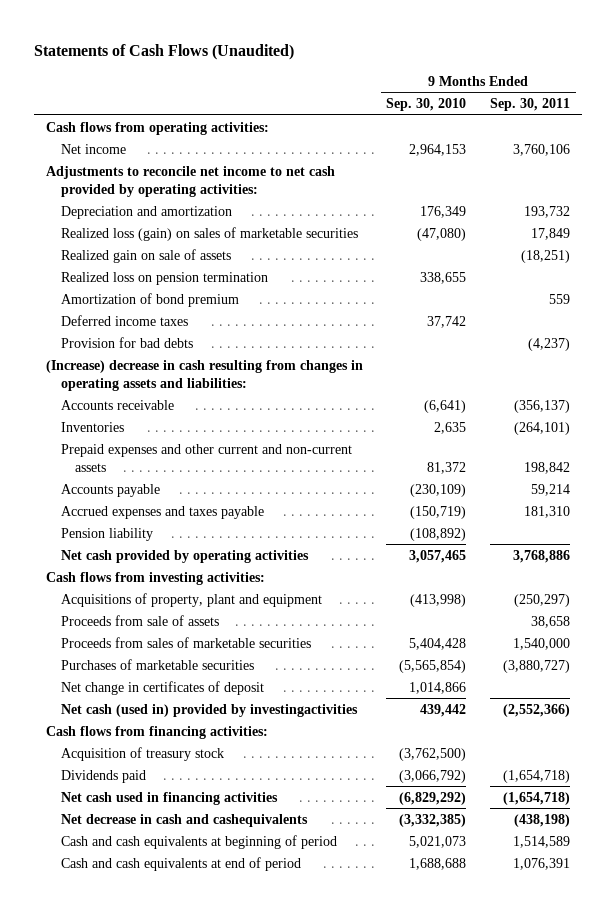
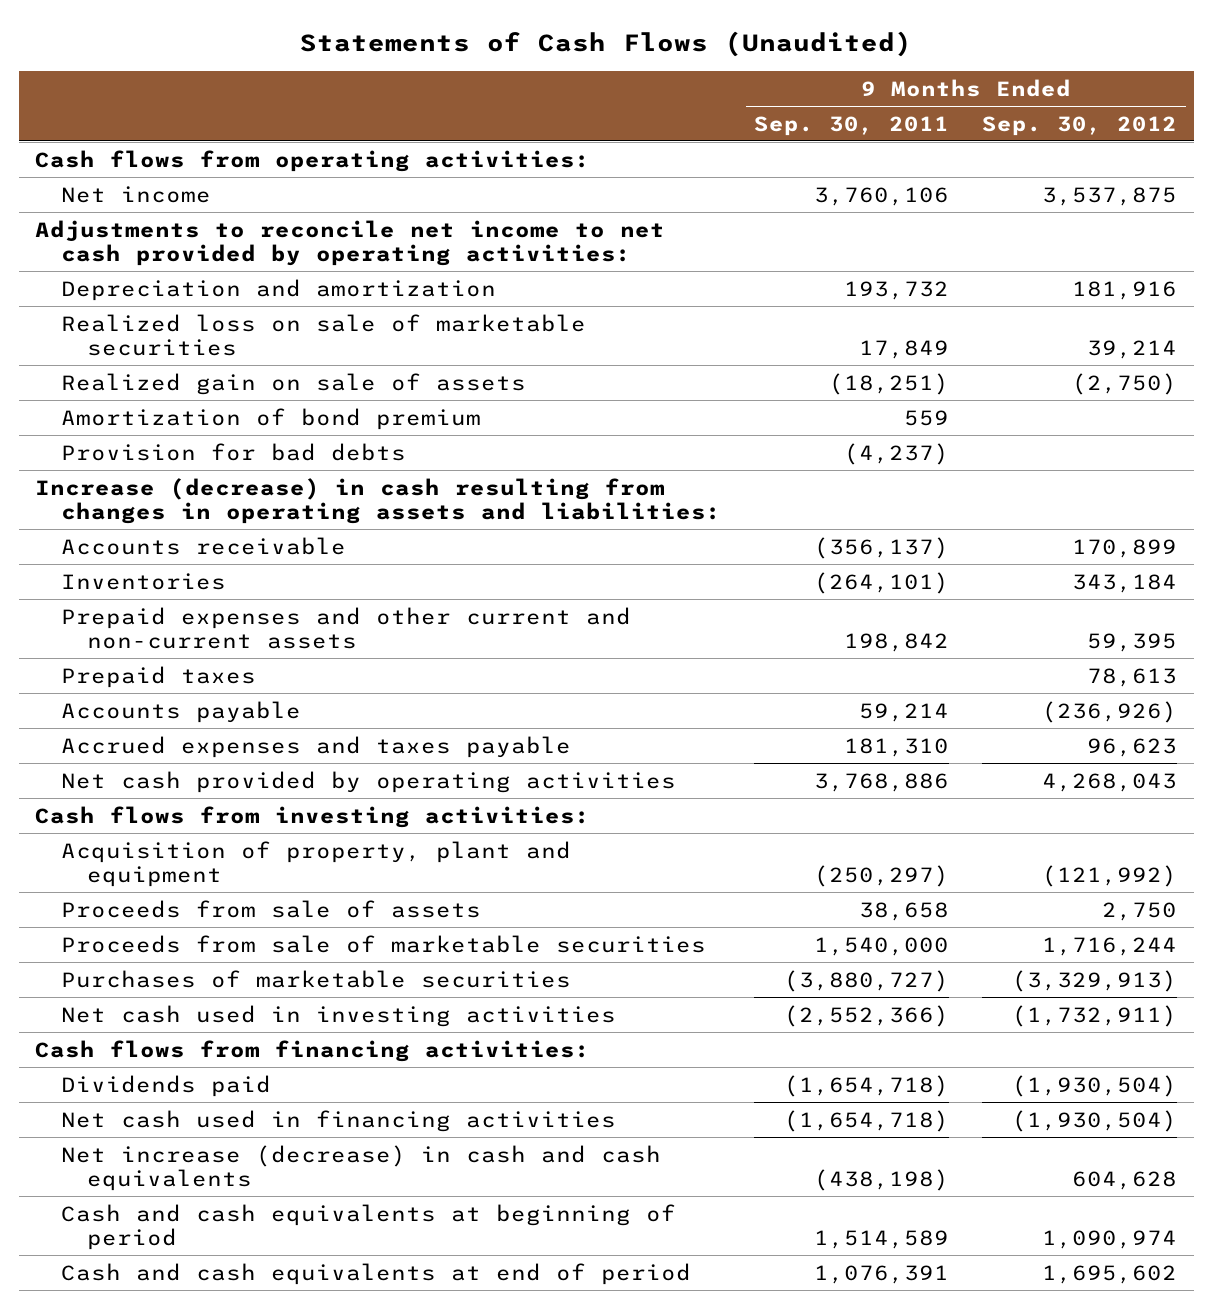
- | 9 Months Ended Sep. 30, 2010 | 9 Months Ended Sep. 30, 2011
+ | 9 Months Ended Sep. 30, 2011 | 9 Months Ended Sep. 30, 2012
- Realized loss (gain) on sales of marketable securities | (47,080) | 17,849
+ Realized loss on sale of marketable securities | 17,849 | 39,214
- Realized loss on pension termination | 338,655 |
- Deferred income taxes | 37,742 |
- (Increase) decrease in cash resulting from changes in operating assets and liabilities:
+ Increase (decrease) in cash resulting from changes in operating assets and liabilities:
+ Prepaid taxes | | 78,613
- Pension liability | (108,892) |
- Acquisitions of property, plant and equipment | (413,998) | (250,297)
+ Acquisition of property, plant and equipment | (250,297) | (121,992)
- Proceeds from sales of marketable securities | 5,404,428 | 1,540,000
+ Proceeds from sale of marketable securities | 1,540,000 | 1,716,244
- Net change in certificates of deposit | 1,014,866 |
- Net cash (used in) provided by investingactivities | 439,442 | (2,552,366)
+ Net cash used in investing activities | (2,552,366) | (1,732,911)
- Acquisition of treasury stock | (3,762,500) |
- Net decrease in cash and cashequivalents | (3,332,385) | (438,198)
+ Net increase (decrease) in cash and cash equivalents | (438,198) | 604,628

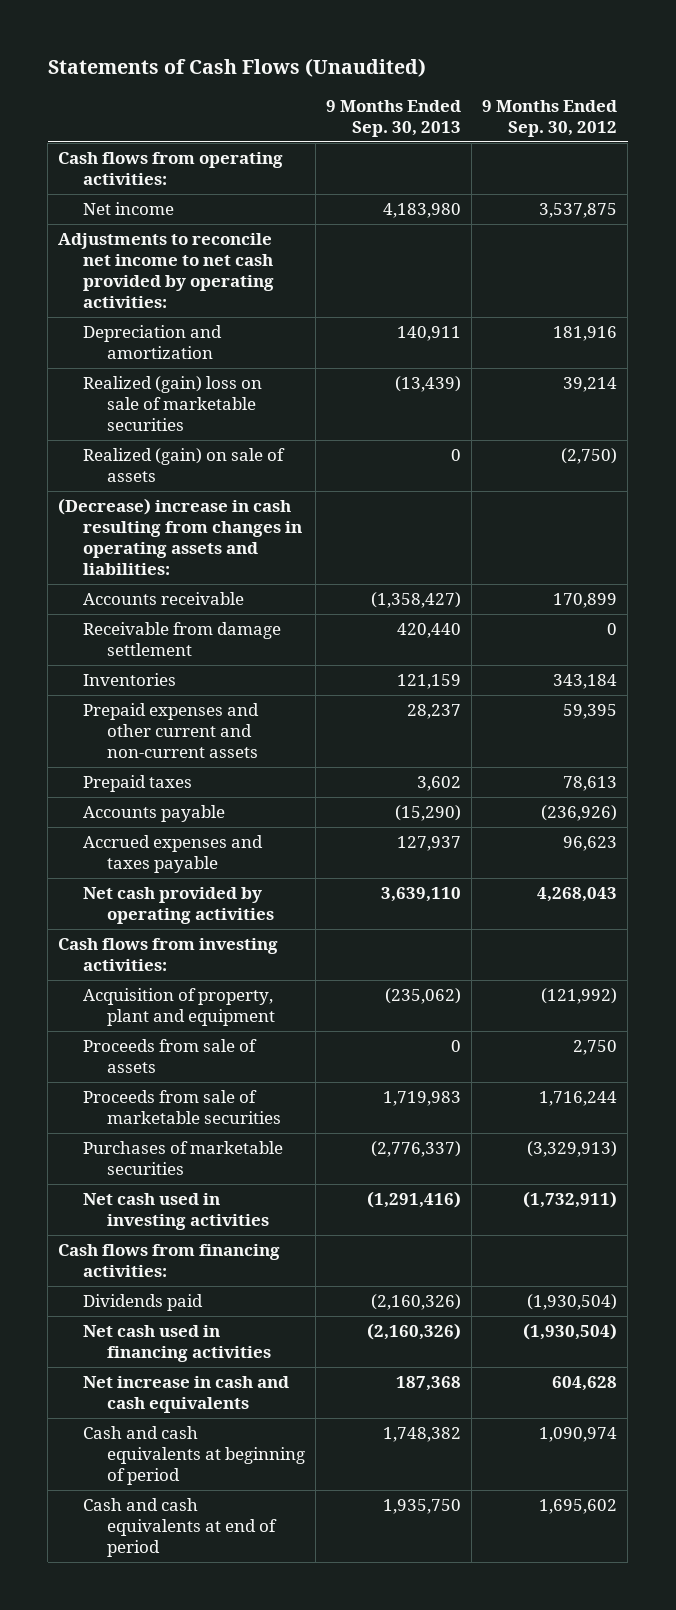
- | 9 Months Ended Sep. 30, 2011 | 9 Months Ended Sep. 30, 2012
+ | 9 Months Ended Sep. 30, 2013 | 9 Months Ended Sep. 30, 2012
- Realized loss on sale of marketable securities | 17,849 | 39,214
- Realized gain on sale of assets | (18,251) | (2,750)
- Amortization of bond premium | 559 |
- Provision for bad debts | (4,237) |
- Increase (decrease) in cash resulting from changes in operating assets and liabilities:
+ Realized (gain) loss on sale of marketable securities | (13,439) | 39,214
+ Realized (gain) on sale of assets | 0 | (2,750)
+ (Decrease) increase in cash resulting from changes in operating assets and liabilities:
+ Receivable from damage settlement | 420,440 | 0
- Net increase (decrease) in cash and cash equivalents | (438,198) | 604,628
+ Net increase in cash and cash equivalents | 187,368 | 604,628

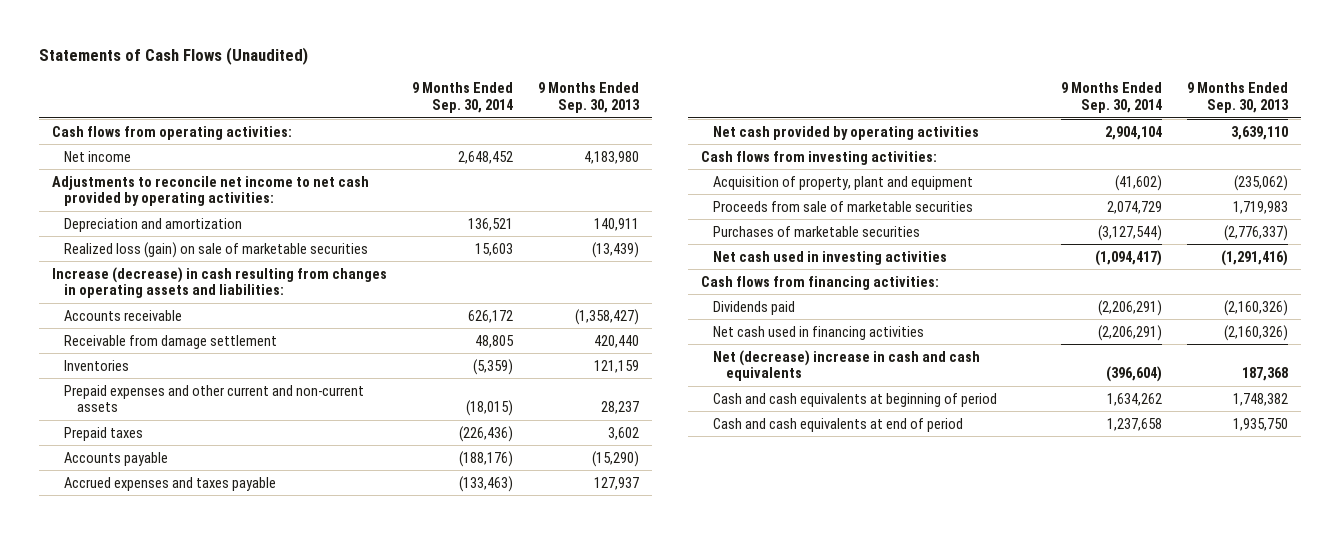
- | 9 Months Ended Sep. 30, 2013 | 9 Months Ended Sep. 30, 2012
+ | 9 Months Ended Sep. 30, 2014 | 9 Months Ended Sep. 30, 2013
- Realized (gain) loss on sale of marketable securities | (13,439) | 39,214
- Realized (gain) on sale of assets | 0 | (2,750)
- (Decrease) increase in cash resulting from changes in operating assets and liabilities:
+ Realized loss (gain) on sale of marketable securities | 15,603 | (13,439)
+ Increase (decrease) in cash resulting from changes in operating assets and liabilities:
- Proceeds from sale of assets | 0 | 2,750
- Net increase in cash and cash equivalents | 187,368 | 604,628
+ Net (decrease) increase in cash and cash equivalents | (396,604) | 187,368

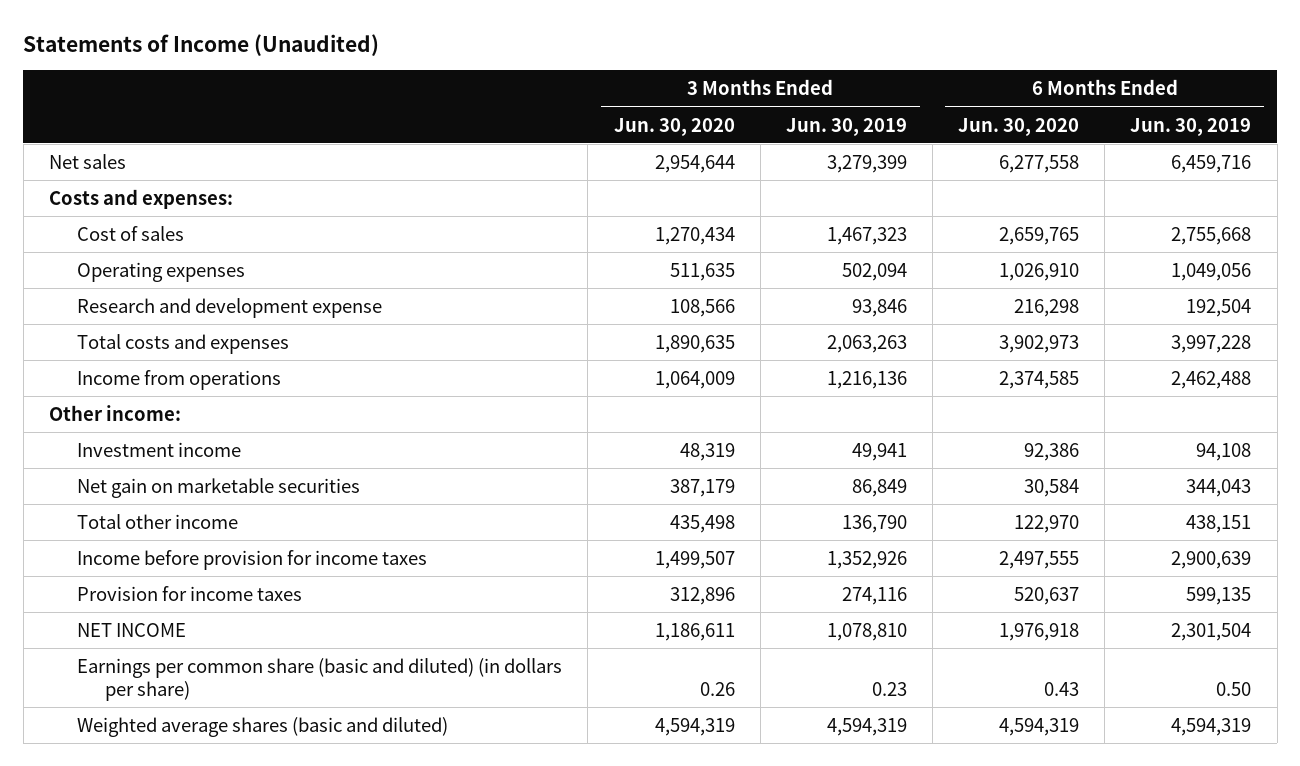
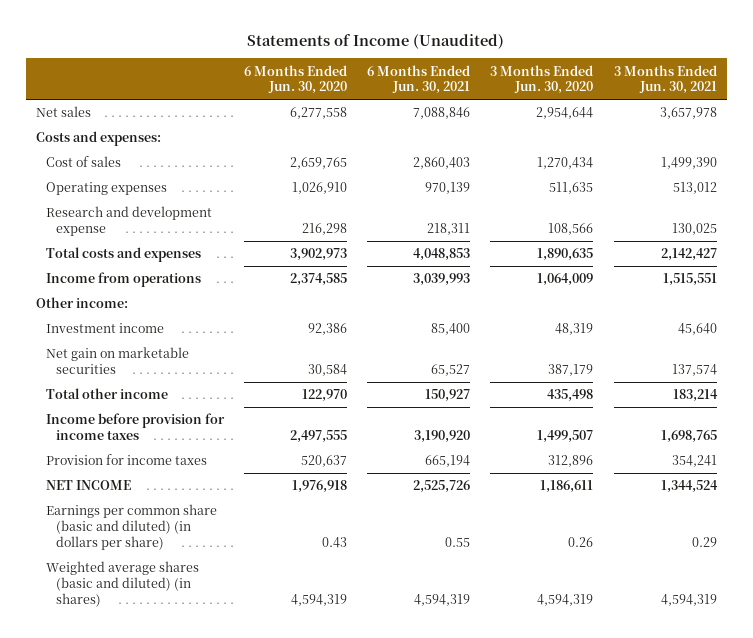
- | 3 Months Ended Jun. 30, 2020 | 3 Months Ended Jun. 30, 2019 | 6 Months Ended Jun. 30, 2020 | 6 Months Ended Jun. 30, 2019
+ | 6 Months Ended Jun. 30, 2020 | 6 Months Ended Jun. 30, 2021 | 3 Months Ended Jun. 30, 2020 | 3 Months Ended Jun. 30, 2021
- Weighted average shares (basic and diluted) | 4,594,319 | 4,594,319 | 4,594,319 | 4,594,319
+ Weighted average shares (basic and diluted) (in shares) | 4,594,319 | 4,594,319 | 4,594,319 | 4,594,319

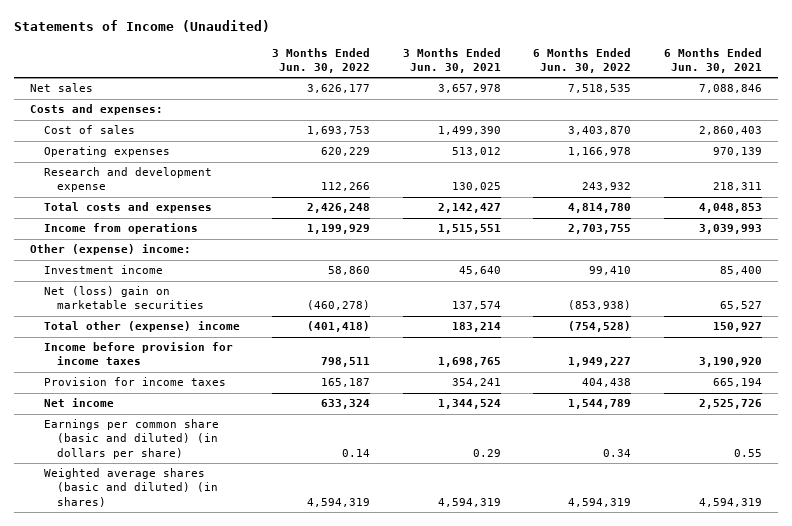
- | 6 Months Ended Jun. 30, 2020 | 6 Months Ended Jun. 30, 2021 | 3 Months Ended Jun. 30, 2020 | 3 Months Ended Jun. 30, 2021
+ | 3 Months Ended Jun. 30, 2022 | 3 Months Ended Jun. 30, 2021 | 6 Months Ended Jun. 30, 2022 | 6 Months Ended Jun. 30, 2021
- Other income:
+ Other (expense) income:
- Net gain on marketable securities | 30,584 | 65,527 | 387,179 | 137,574
- Total other income | 122,970 | 150,927 | 435,498 | 183,214
+ Net (loss) gain on marketable securities | (460,278) | 137,574 | (853,938) | 65,527
+ Total other (expense) income | (401,418) | 183,214 | (754,528) | 150,927
- NET INCOME | 1,976,918 | 2,525,726 | 1,186,611 | 1,344,524
+ Net income | 633,324 | 1,344,524 | 1,544,789 | 2,525,726

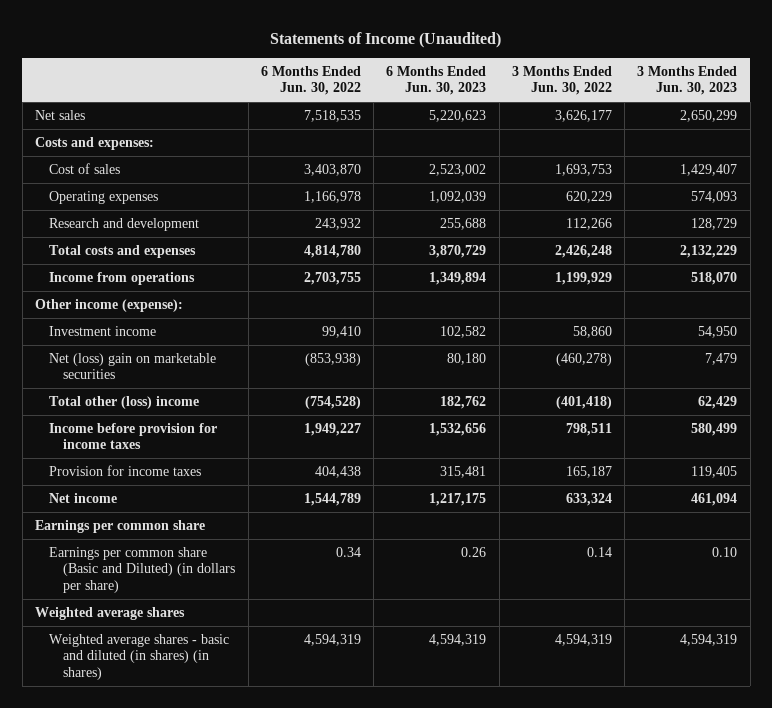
- | 3 Months Ended Jun. 30, 2022 | 3 Months Ended Jun. 30, 2021 | 6 Months Ended Jun. 30, 2022 | 6 Months Ended Jun. 30, 2021
+ | 6 Months Ended Jun. 30, 2022 | 6 Months Ended Jun. 30, 2023 | 3 Months Ended Jun. 30, 2022 | 3 Months Ended Jun. 30, 2023
- Research and development expense | 112,266 | 130,025 | 243,932 | 218,311
+ Research and development | 243,932 | 255,688 | 112,266 | 128,729
- Other (expense) income:
+ Other income (expense):
- Total other (expense) income | (401,418) | 183,214 | (754,528) | 150,927
+ Total other (loss) income | (754,528) | 182,762 | (401,418) | 62,429
- Earnings per common share (basic and diluted) (in dollars per share) | 0.14 | 0.29 | 0.34 | 0.55
- Weighted average shares (basic and diluted) (in shares) | 4,594,319 | 4,594,319 | 4,594,319 | 4,594,319
+ Earnings per common share
+ Earnings per common share (Basic and Diluted) (in dollars per share) | 0.34 | 0.26 | 0.14 | 0.10
+ Weighted average shares
+ Weighted average shares - basic and diluted (in shares) (in shares) | 4,594,319 | 4,594,319 | 4,594,319 | 4,594,319

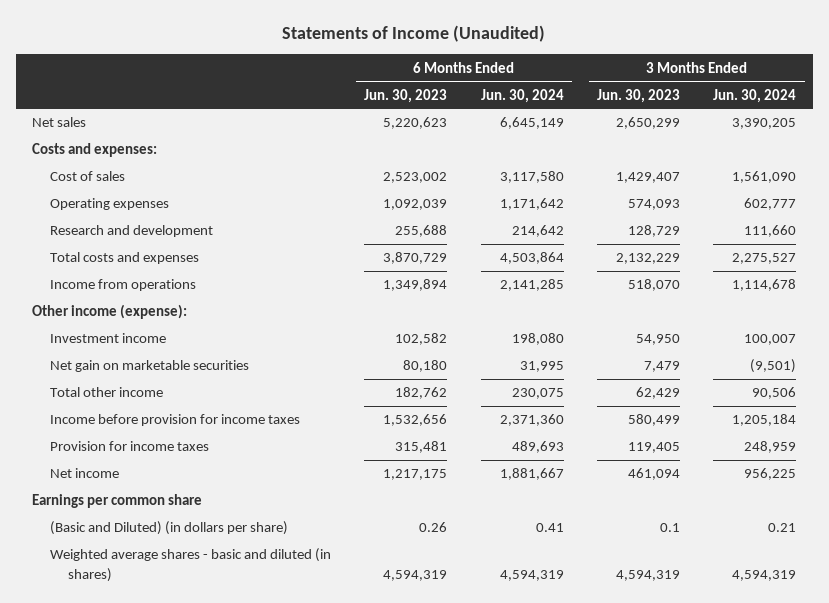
- | 6 Months Ended Jun. 30, 2022 | 6 Months Ended Jun. 30, 2023 | 3 Months Ended Jun. 30, 2022 | 3 Months Ended Jun. 30, 2023
+ | 6 Months Ended Jun. 30, 2023 | 6 Months Ended Jun. 30, 2024 | 3 Months Ended Jun. 30, 2023 | 3 Months Ended Jun. 30, 2024
- Net (loss) gain on marketable securities | (853,938) | 80,180 | (460,278) | 7,479
- Total other (loss) income | (754,528) | 182,762 | (401,418) | 62,429
+ Net gain on marketable securities | 80,180 | 31,995 | 7,479 | (9,501)
+ Total other income | 182,762 | 230,075 | 62,429 | 90,506
- Earnings per common share (Basic and Diluted) (in dollars per share) | 0.34 | 0.26 | 0.14 | 0.10
- Weighted average shares
- Weighted average shares - basic and diluted (in shares) (in shares) | 4,594,319 | 4,594,319 | 4,594,319 | 4,594,319
+ (Basic and Diluted) (in dollars per share) | 0.26 | 0.41 | 0.1 | 0.21
+ Weighted average shares - basic and diluted (in shares) | 4,594,319 | 4,594,319 | 4,594,319 | 4,594,319

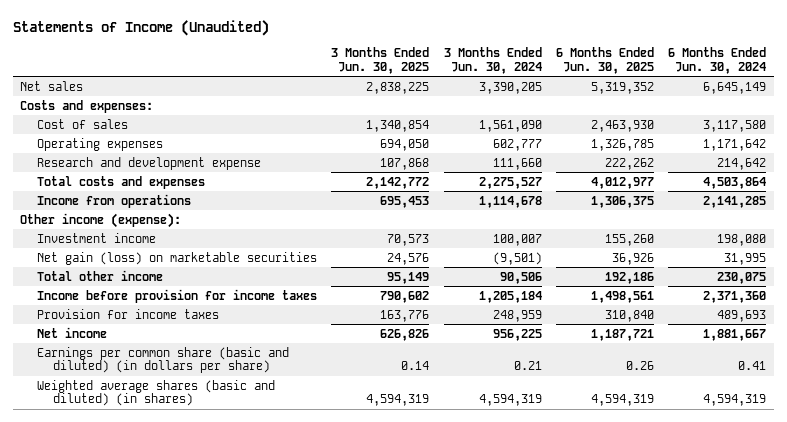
- | 6 Months Ended Jun. 30, 2023 | 6 Months Ended Jun. 30, 2024 | 3 Months Ended Jun. 30, 2023 | 3 Months Ended Jun. 30, 2024
+ | 3 Months Ended Jun. 30, 2025 | 3 Months Ended Jun. 30, 2024 | 6 Months Ended Jun. 30, 2025 | 6 Months Ended Jun. 30, 2024
- Research and development | 255,688 | 214,642 | 128,729 | 111,660
+ Research and development expense | 107,868 | 111,660 | 222,262 | 214,642
- Net gain on marketable securities | 80,180 | 31,995 | 7,479 | (9,501)
+ Net gain (loss) on marketable securities | 24,576 | (9,501) | 36,926 | 31,995
- Earnings per common share
- (Basic and Diluted) (in dollars per share) | 0.26 | 0.41 | 0.1 | 0.21
- Weighted average shares - basic and diluted (in shares) | 4,594,319 | 4,594,319 | 4,594,319 | 4,594,319
+ Earnings per common share (basic and diluted) (in dollars per share) | 0.14 | 0.21 | 0.26 | 0.41
+ Weighted average shares (basic and diluted) (in shares) | 4,594,319 | 4,594,319 | 4,594,319 | 4,594,319

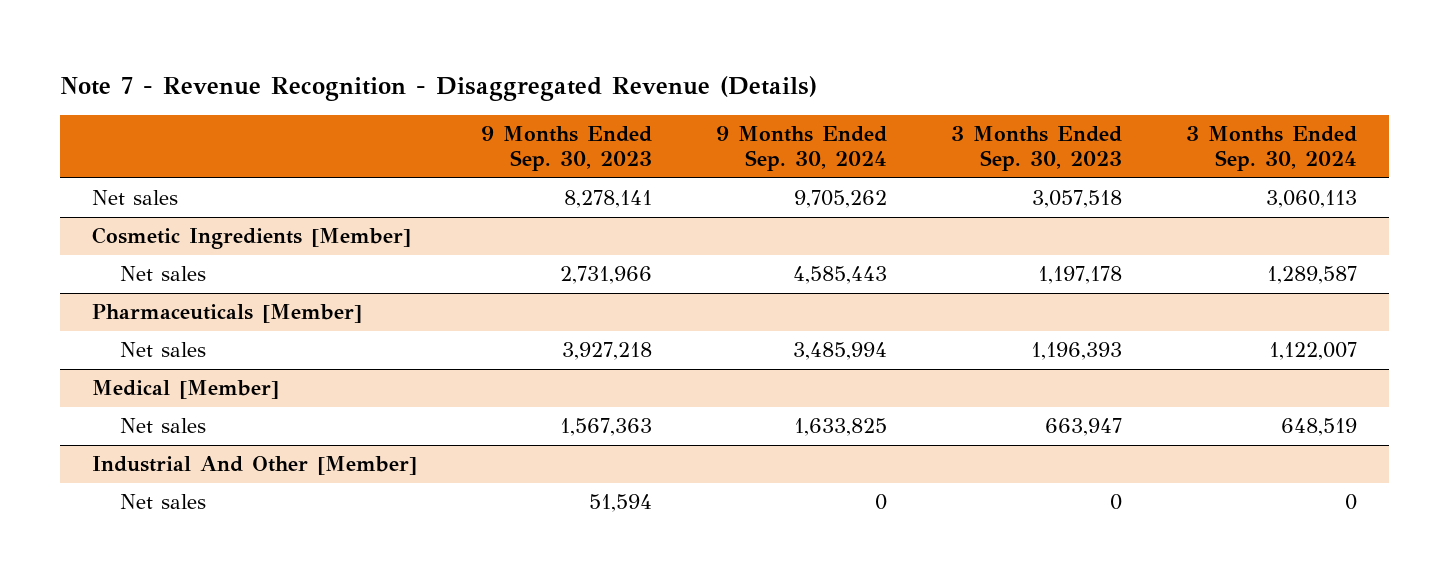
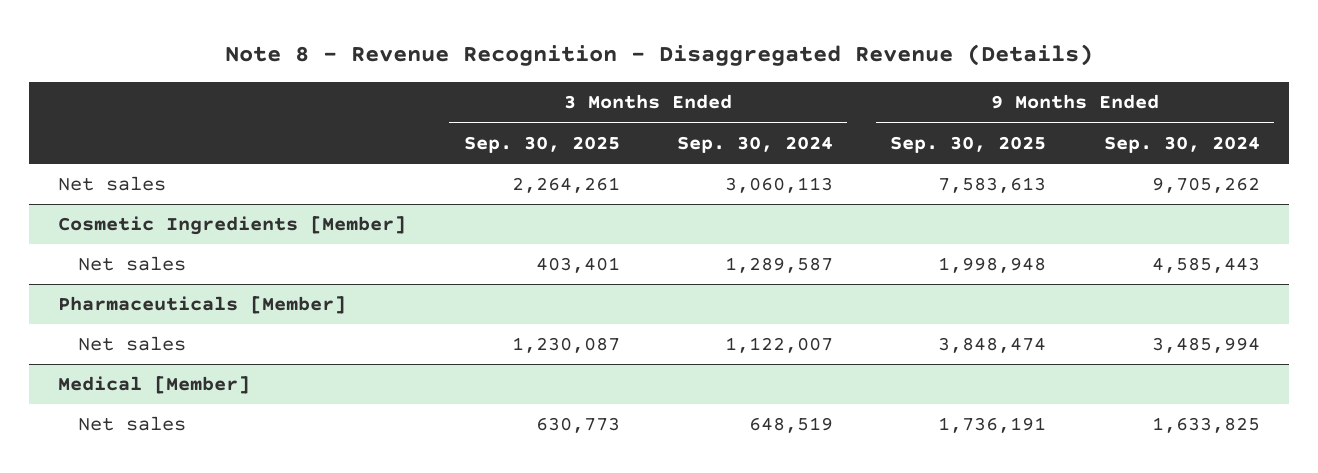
- Note 7 - Revenue Recognition - Disaggregated Revenue (Details)
+ Note 8 - Revenue Recognition - Disaggregated Revenue (Details)
- | 9 Months Ended Sep. 30, 2023 | 9 Months Ended Sep. 30, 2024 | 3 Months Ended Sep. 30, 2023 | 3 Months Ended Sep. 30, 2024
+ | 3 Months Ended Sep. 30, 2025 | 3 Months Ended Sep. 30, 2024 | 9 Months Ended Sep. 30, 2025 | 9 Months Ended Sep. 30, 2024
- Industrial And Other [Member]
- Net sales | 51,594 | 0 | 0 | 0

